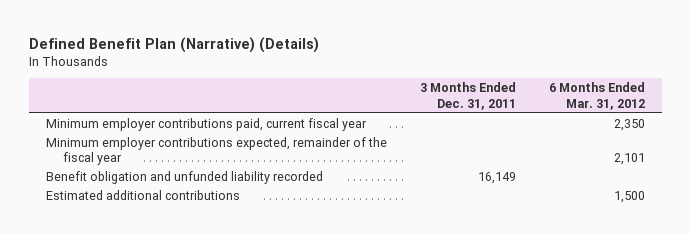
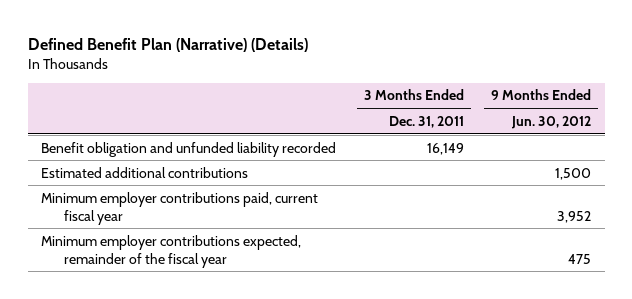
- | 3 Months Ended Dec. 31, 2011 | 6 Months Ended Mar. 31, 2012
+ | 3 Months Ended Dec. 31, 2011 | 9 Months Ended Jun. 30, 2012
moved down: Minimum employer contributions paid, current fiscal year | | 3,952
moved down: Minimum employer contributions expected, remainder of the fiscal year | | 475

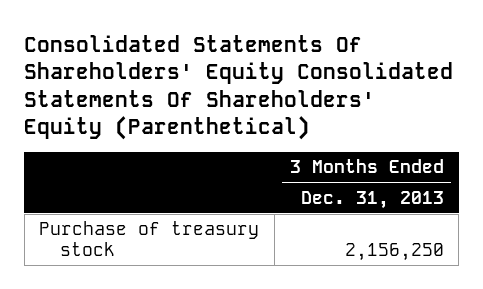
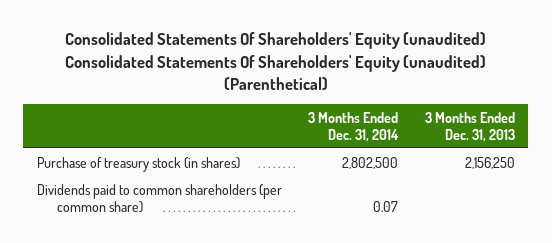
- Consolidated Statements Of Shareholders' Equity Consolidated Statements Of Shareholders' Equity (Parenthetical)
+ Consolidated Statements Of Shareholders' Equity (unaudited) Consolidated Statements Of Shareholders' Equity (unaudited) (Parenthetical)
- | 3 Months Ended Dec. 31, 2013
+ | 3 Months Ended Dec. 31, 2014 | 3 Months Ended Dec. 31, 2013
- Purchase of treasury stock | 2,156,250
+ Purchase of treasury stock (in shares) | 2,802,500 | 2,156,250
+ Dividends paid to common shareholders (per common share) | 0.07 |

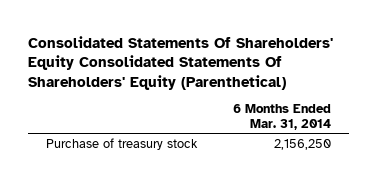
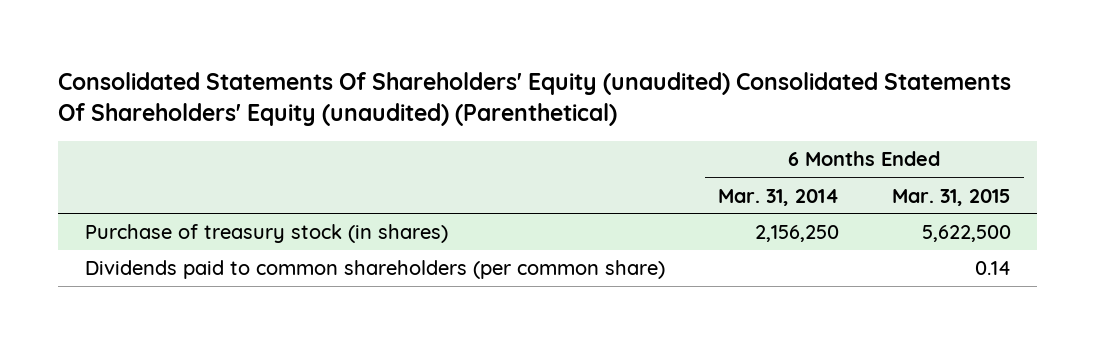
- Consolidated Statements Of Shareholders' Equity Consolidated Statements Of Shareholders' Equity (Parenthetical)
+ Consolidated Statements Of Shareholders' Equity (unaudited) Consolidated Statements Of Shareholders' Equity (unaudited) (Parenthetical)
- | 6 Months Ended Mar. 31, 2014
+ | 6 Months Ended Mar. 31, 2014 | 6 Months Ended Mar. 31, 2015
- Purchase of treasury stock | 2,156,250
+ Purchase of treasury stock (in shares) | 2,156,250 | 5,622,500
+ Dividends paid to common shareholders (per common share) | | 0.14

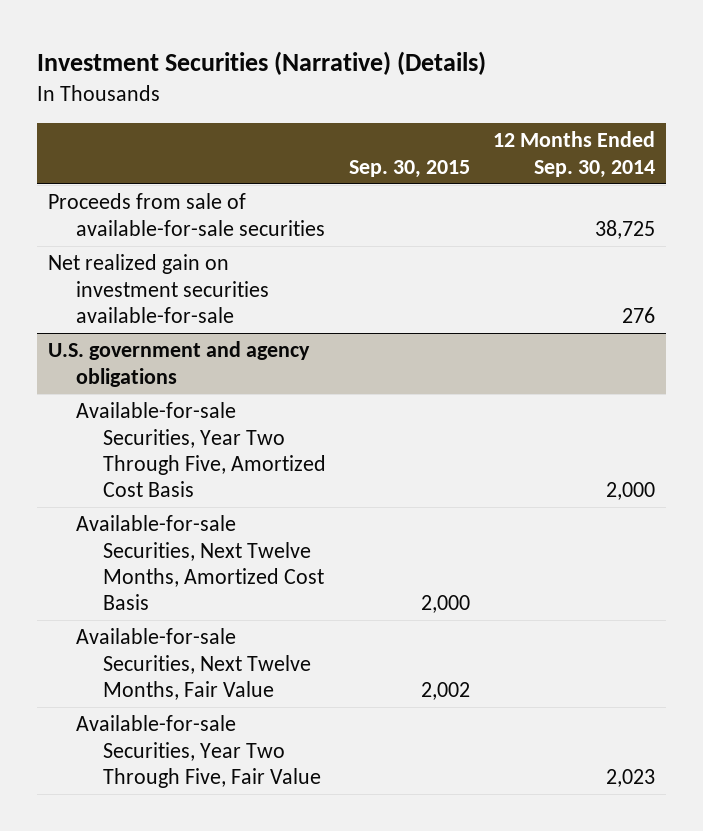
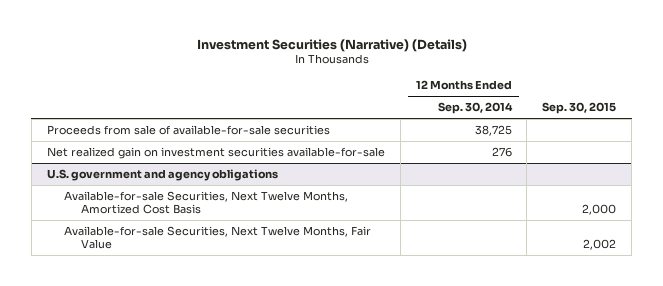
- | Sep. 30, 2015 | 12 Months Ended Sep. 30, 2014
+ | 12 Months Ended Sep. 30, 2014 | Sep. 30, 2015
@ U.S. government and agency obligations
- Available-for-sale Securities, Year Two Through Five, Amortized Cost Basis | | 2,000
- Available-for-sale Securities, Year Two Through Five, Fair Value | | 2,023

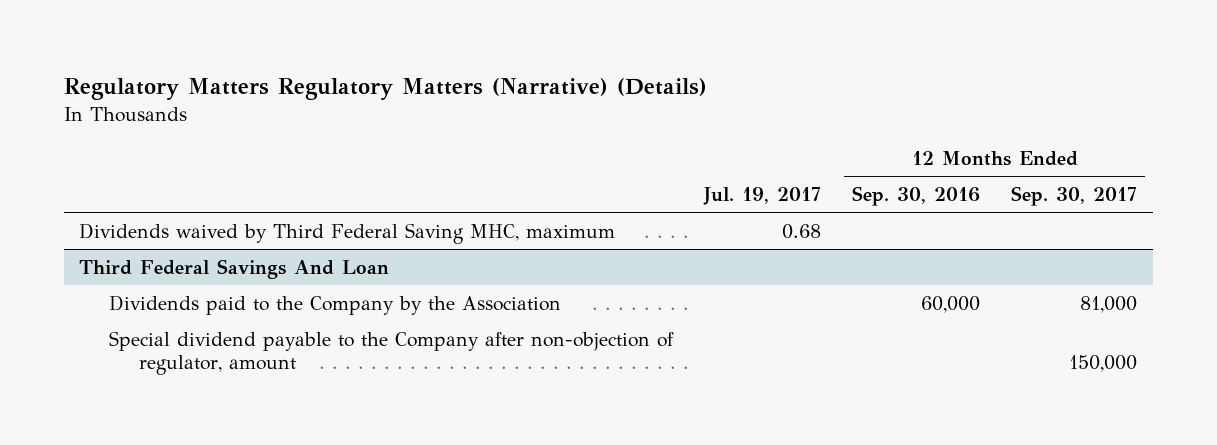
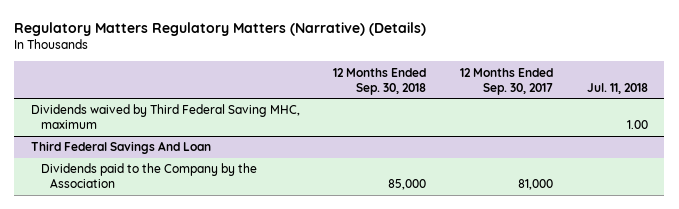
- | Jul. 19, 2017 | 12 Months Ended Sep. 30, 2016 | 12 Months Ended Sep. 30, 2017
+ | 12 Months Ended Sep. 30, 2018 | 12 Months Ended Sep. 30, 2017 | Jul. 11, 2018
@ Third Federal Savings And Loan
- Special dividend payable to the Company after non-objection of regulator, amount | | | 150,000

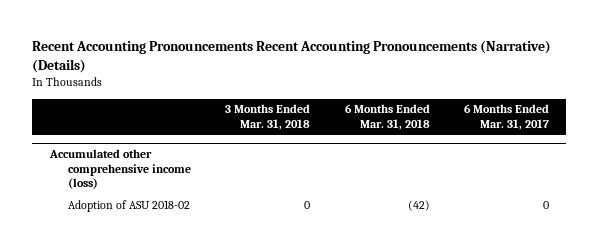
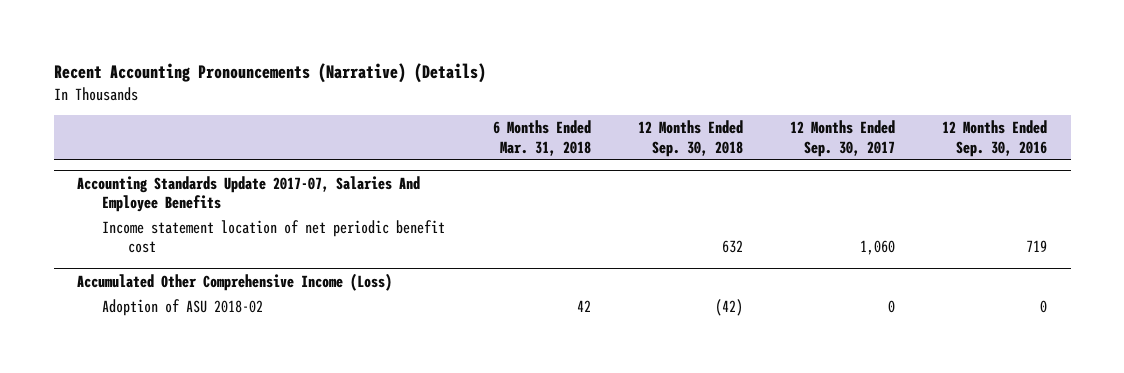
- Recent Accounting Pronouncements Recent Accounting Pronouncements (Narrative) (Details)
+ Recent Accounting Pronouncements (Narrative) (Details)
- | 3 Months Ended Mar. 31, 2018 | 6 Months Ended Mar. 31, 2018 | 6 Months Ended Mar. 31, 2017
+ | 6 Months Ended Mar. 31, 2018 | 12 Months Ended Sep. 30, 2018 | 12 Months Ended Sep. 30, 2017 | 12 Months Ended Sep. 30, 2016
- Accumulated other comprehensive income (loss)
- Adoption of ASU 2018-02 | 0 | (42) | 0
+ Accounting Standards Update 2017-07, Salaries And Employee Benefits
+ Income statement location of net periodic benefit cost | | 632 | 1,060 | 719
+ Accumulated Other Comprehensive Income (Loss)
+ Adoption of ASU 2018-02 | 42 | (42) | 0 | 0

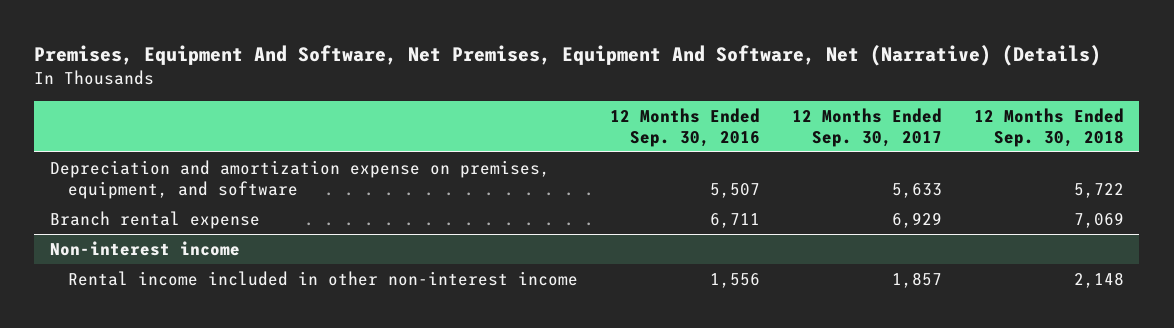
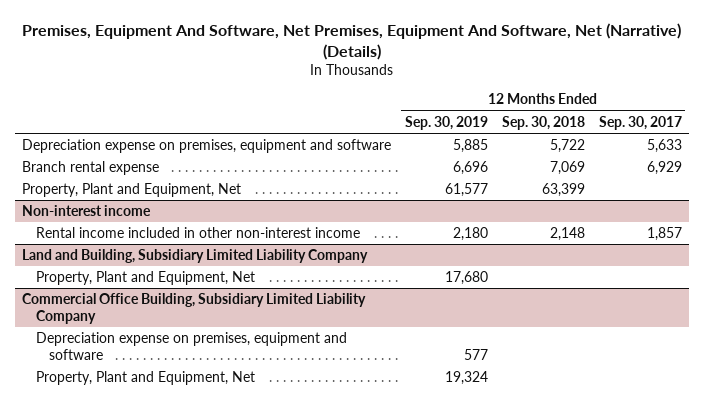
- | 12 Months Ended Sep. 30, 2016 | 12 Months Ended Sep. 30, 2017 | 12 Months Ended Sep. 30, 2018
+ | 12 Months Ended Sep. 30, 2019 | 12 Months Ended Sep. 30, 2018 | 12 Months Ended Sep. 30, 2017
- Depreciation and amortization expense on premises, equipment, and software | 5,507 | 5,633 | 5,722
+ Depreciation expense on premises, equipment and software | 5,885 | 5,722 | 5,633
+ Property, Plant and Equipment, Net | 61,577 | 63,399 |
+ Land and Building, Subsidiary Limited Liability Company
+ Property, Plant and Equipment, Net | 17,680 | |
+ Commercial Office Building, Subsidiary Limited Liability Company
+ Depreciation expense on premises, equipment and software | 577 | |
+ Property, Plant and Equipment, Net | 19,324 | |

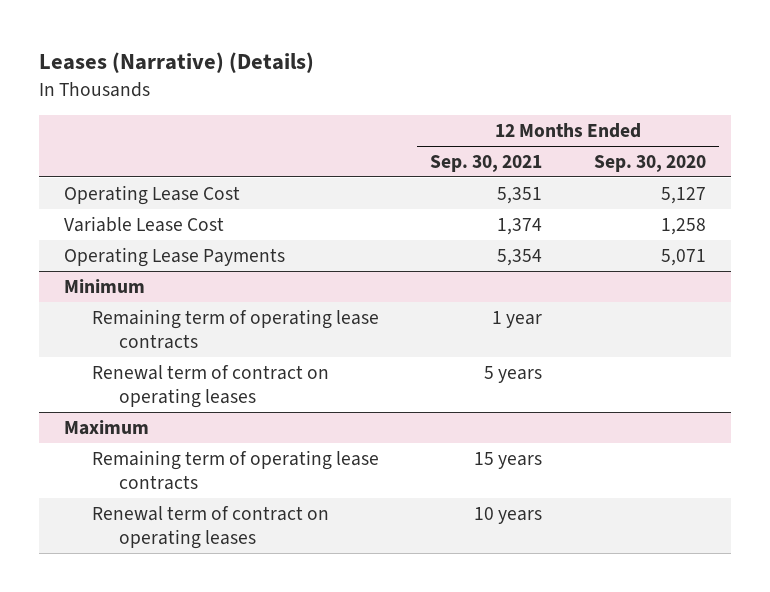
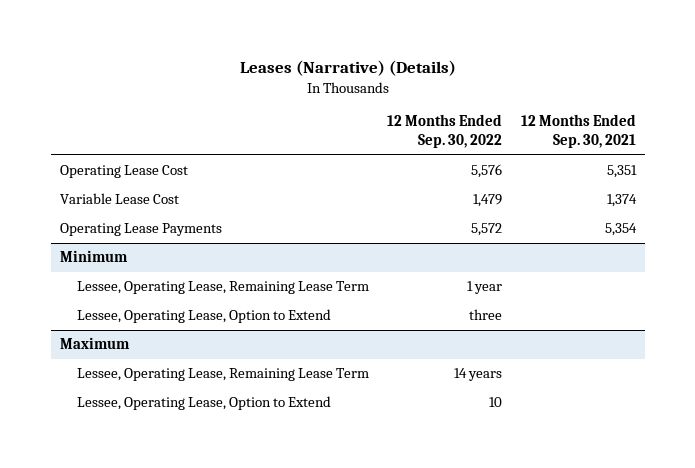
- | 12 Months Ended Sep. 30, 2021 | 12 Months Ended Sep. 30, 2020
+ | 12 Months Ended Sep. 30, 2022 | 12 Months Ended Sep. 30, 2021
@ Minimum
- Remaining term of operating lease contracts | 1 year |
- Renewal term of contract on operating leases | 5 years |
+ Lessee, Operating Lease, Remaining Lease Term | 1 year |
+ Lessee, Operating Lease, Option to Extend | three |
@ Maximum
- Remaining term of operating lease contracts | 15 years |
- Renewal term of contract on operating leases | 10 years |
+ Lessee, Operating Lease, Remaining Lease Term | 14 years |
+ Lessee, Operating Lease, Option to Extend | 10 |

